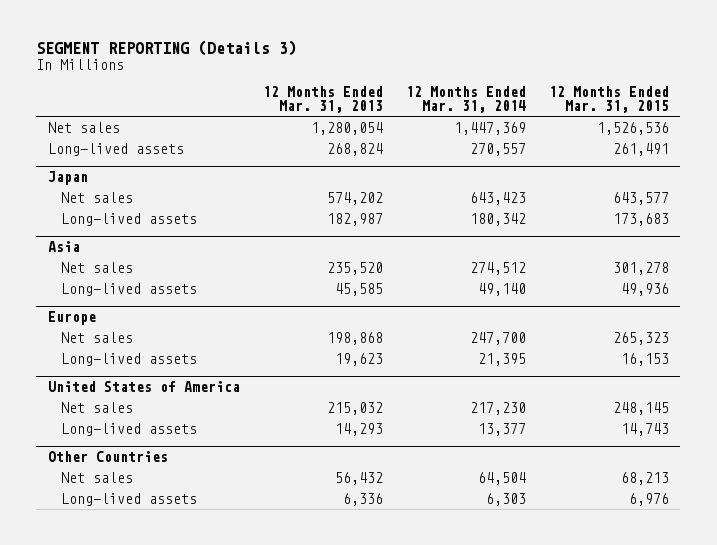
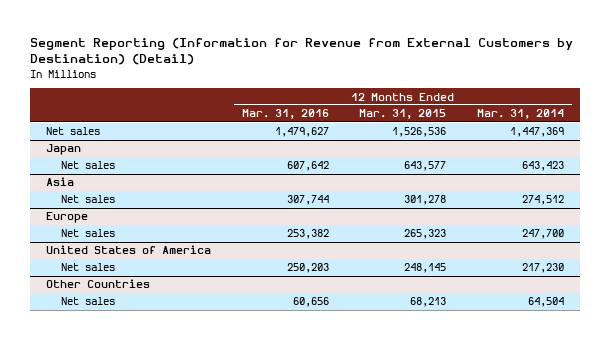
- SEGMENT REPORTING (Details 3)
+ Segment Reporting (Information for Revenue from External Customers by Destination) (Detail)
- | 12 Months Ended Mar. 31, 2013 | 12 Months Ended Mar. 31, 2014 | 12 Months Ended Mar. 31, 2015
+ | 12 Months Ended Mar. 31, 2016 | 12 Months Ended Mar. 31, 2015 | 12 Months Ended Mar. 31, 2014
- Long-lived assets | 268,824 | 270,557 | 261,491
@ Japan
- Long-lived assets | 182,987 | 180,342 | 173,683
@ Asia
- Long-lived assets | 45,585 | 49,140 | 49,936
@ Europe
- Long-lived assets | 19,623 | 21,395 | 16,153
@ United States of America
- Long-lived assets | 14,293 | 13,377 | 14,743
@ Other Countries
- Long-lived assets | 6,336 | 6,303 | 6,976

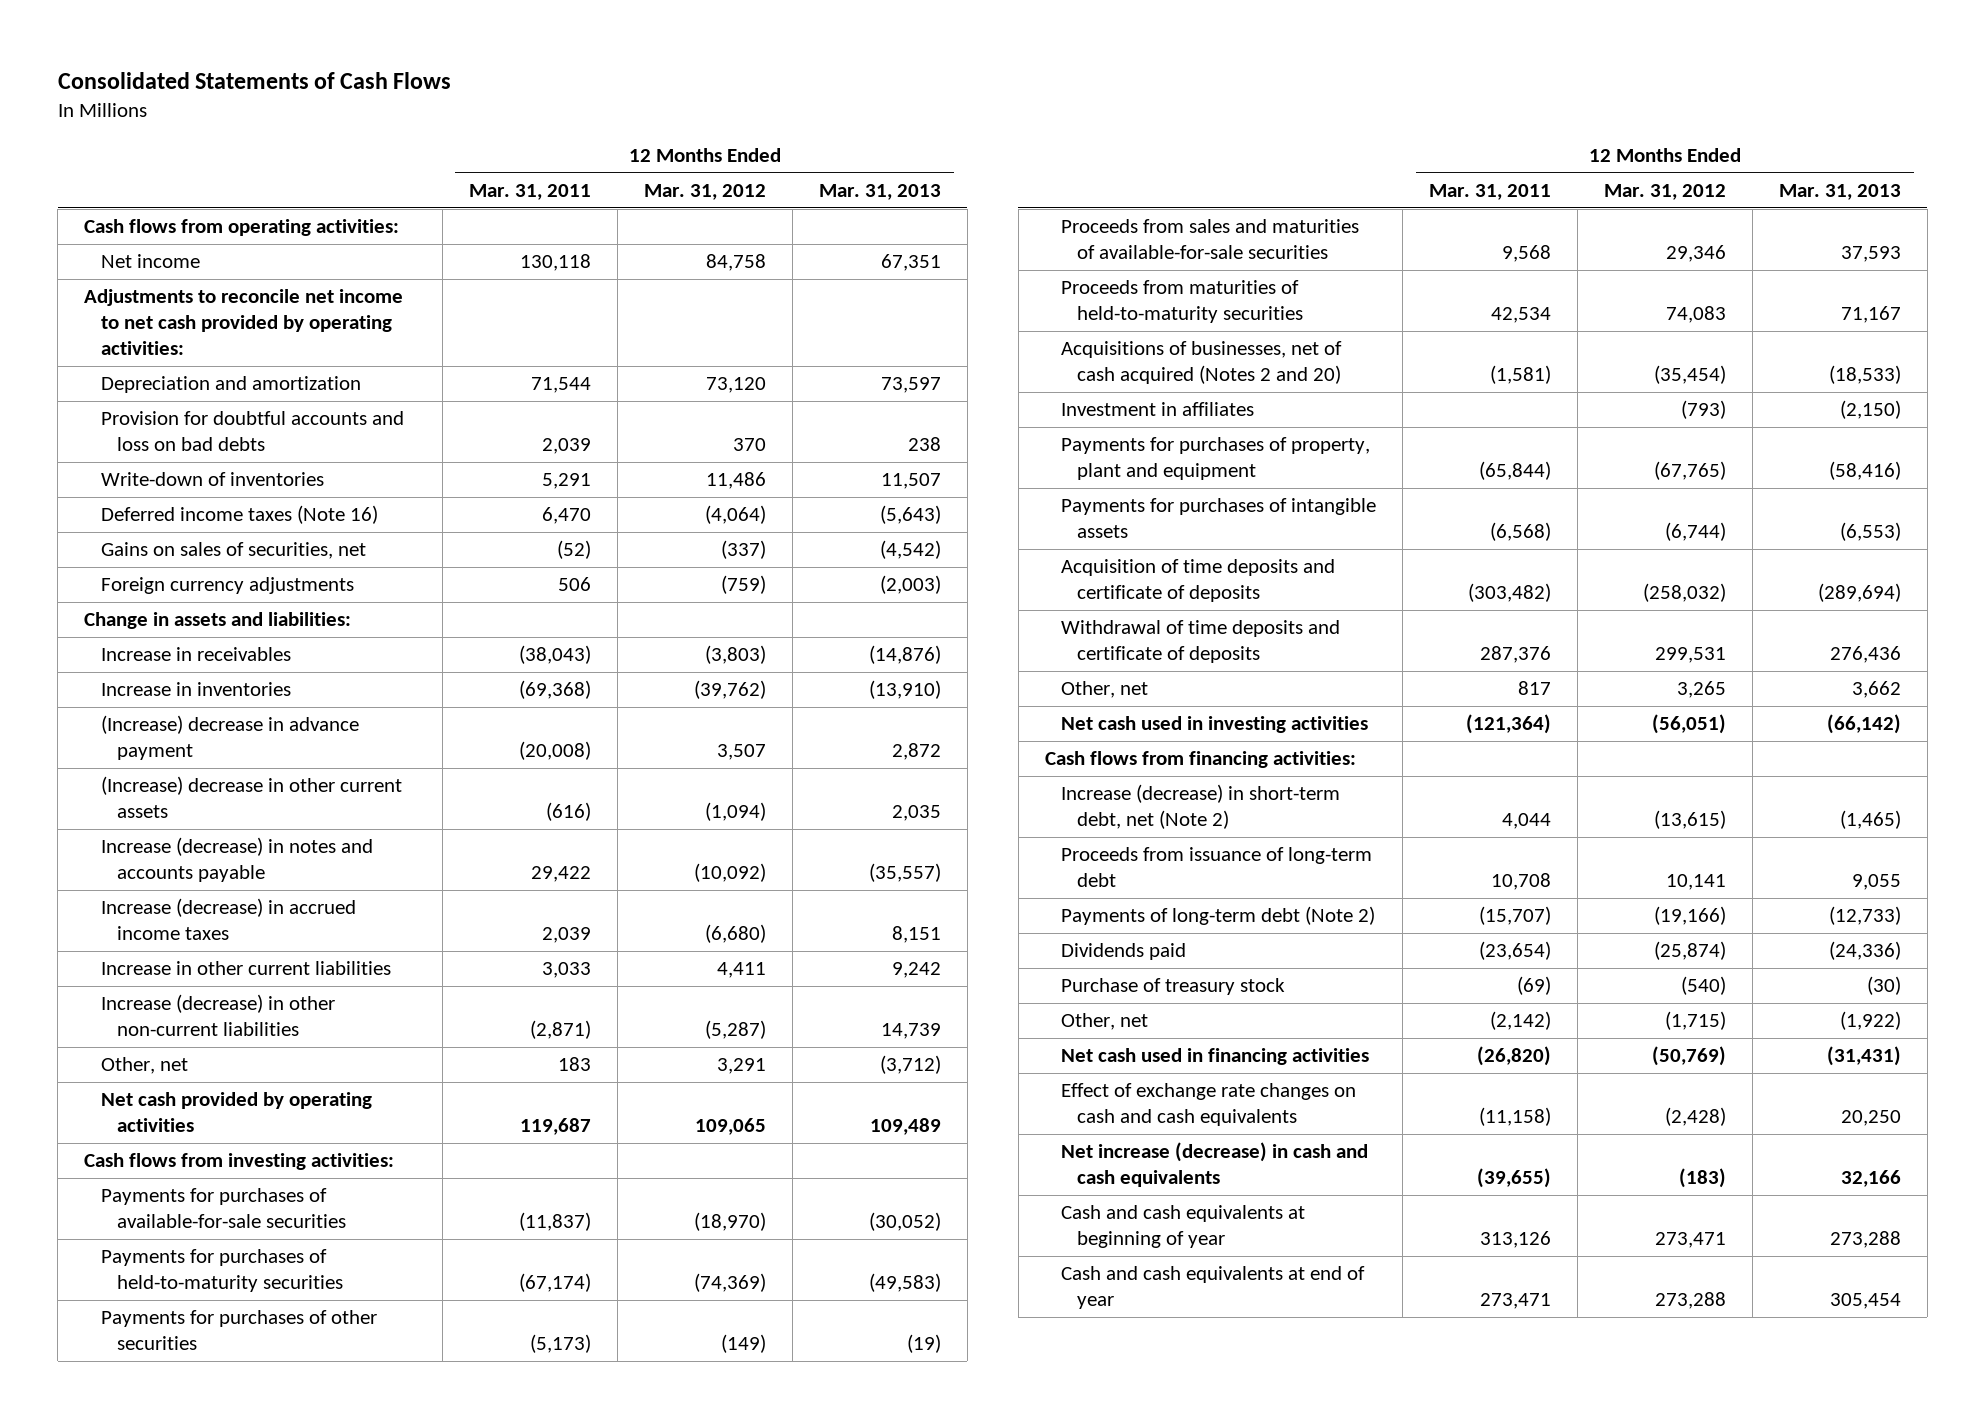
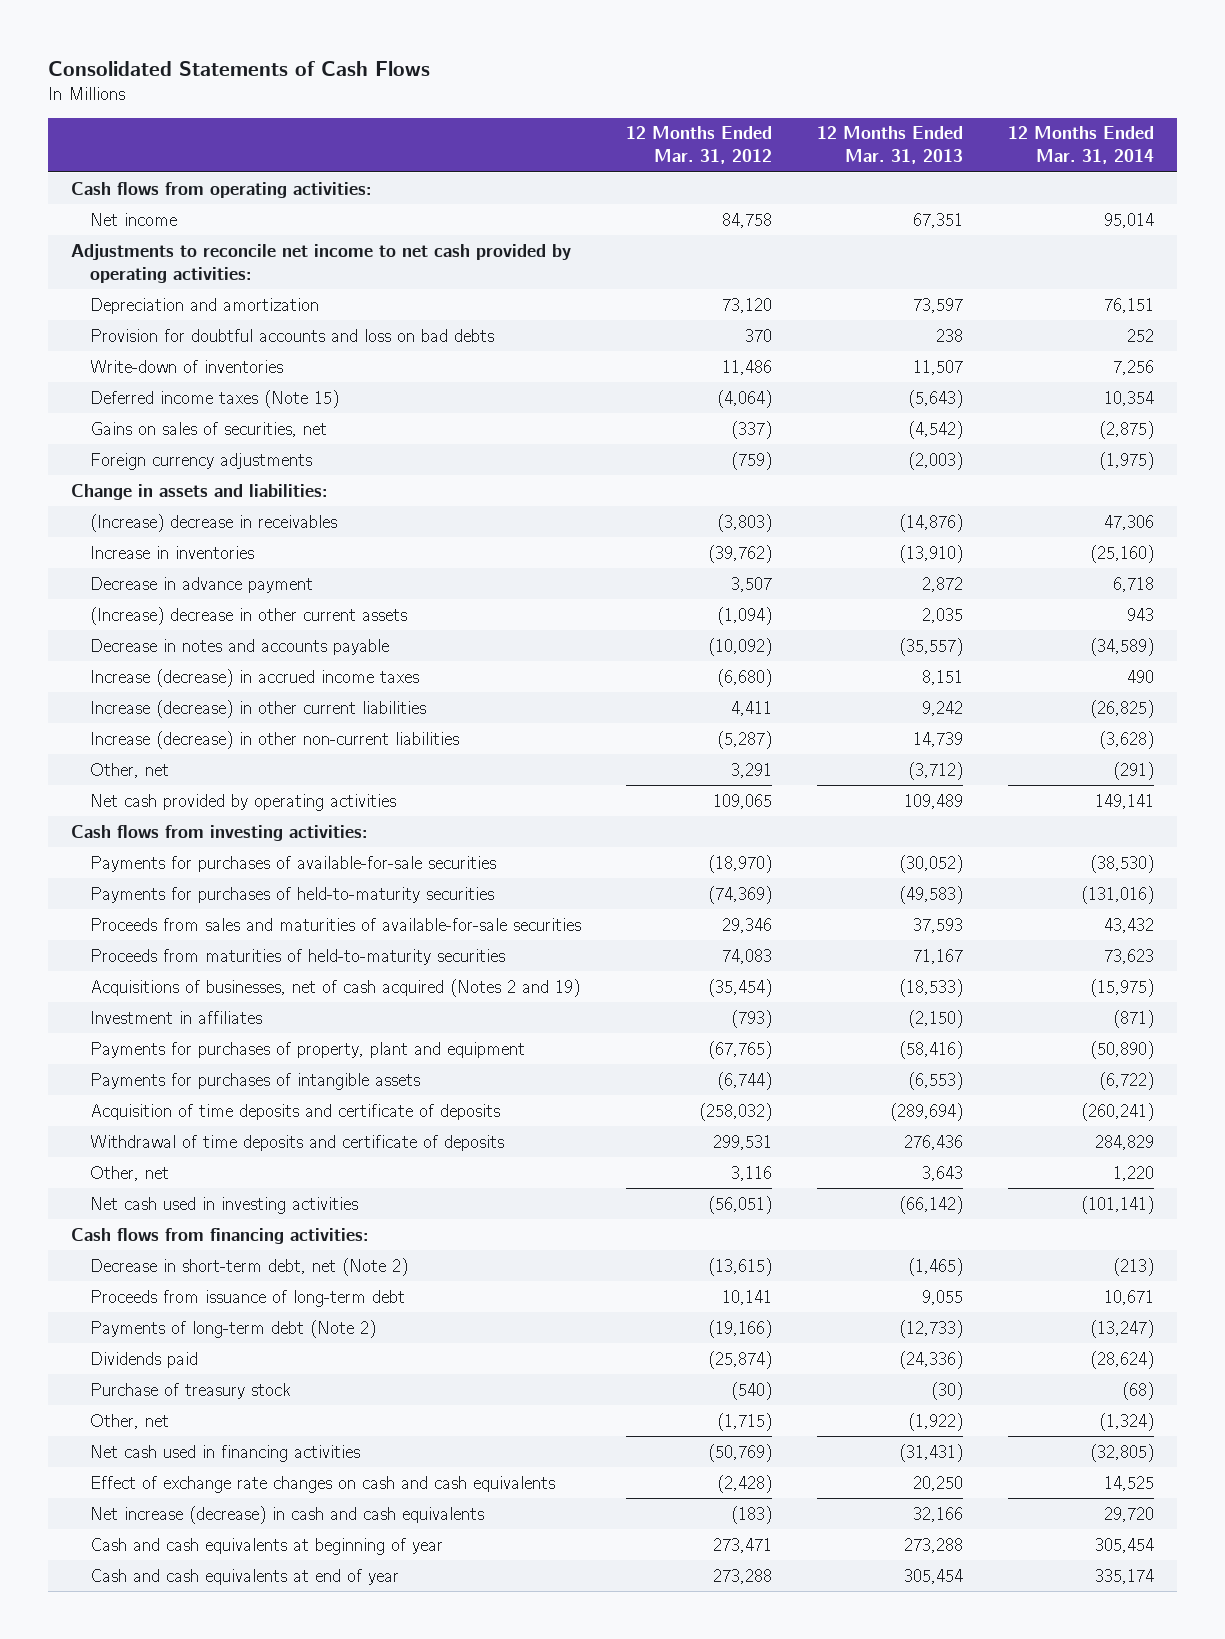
- | 12 Months Ended Mar. 31, 2011 | 12 Months Ended Mar. 31, 2012 | 12 Months Ended Mar. 31, 2013
+ | 12 Months Ended Mar. 31, 2012 | 12 Months Ended Mar. 31, 2013 | 12 Months Ended Mar. 31, 2014
- Deferred income taxes (Note 16) | 6,470 | (4,064) | (5,643)
+ Deferred income taxes (Note 15) | (4,064) | (5,643) | 10,354
- Increase in receivables | (38,043) | (3,803) | (14,876)
+ (Increase) decrease in receivables | (3,803) | (14,876) | 47,306
- (Increase) decrease in advance payment | (20,008) | 3,507 | 2,872
+ Decrease in advance payment | 3,507 | 2,872 | 6,718
- Increase (decrease) in notes and accounts payable | 29,422 | (10,092) | (35,557)
+ Decrease in notes and accounts payable | (10,092) | (35,557) | (34,589)
- Increase in other current liabilities | 3,033 | 4,411 | 9,242
+ Increase (decrease) in other current liabilities | 4,411 | 9,242 | (26,825)
- Payments for purchases of other securities | (5,173) | (149) | (19)
- Acquisitions of businesses, net of cash acquired (Notes 2 and 20) | (1,581) | (35,454) | (18,533)
+ Acquisitions of businesses, net of cash acquired (Notes 2 and 19) | (35,454) | (18,533) | (15,975)
- Other, net | 817 | 3,265 | 3,662
+ Other, net | 3,116 | 3,643 | 1,220
- Increase (decrease) in short-term debt, net (Note 2) | 4,044 | (13,615) | (1,465)
+ Decrease in short-term debt, net (Note 2) | (13,615) | (1,465) | (213)

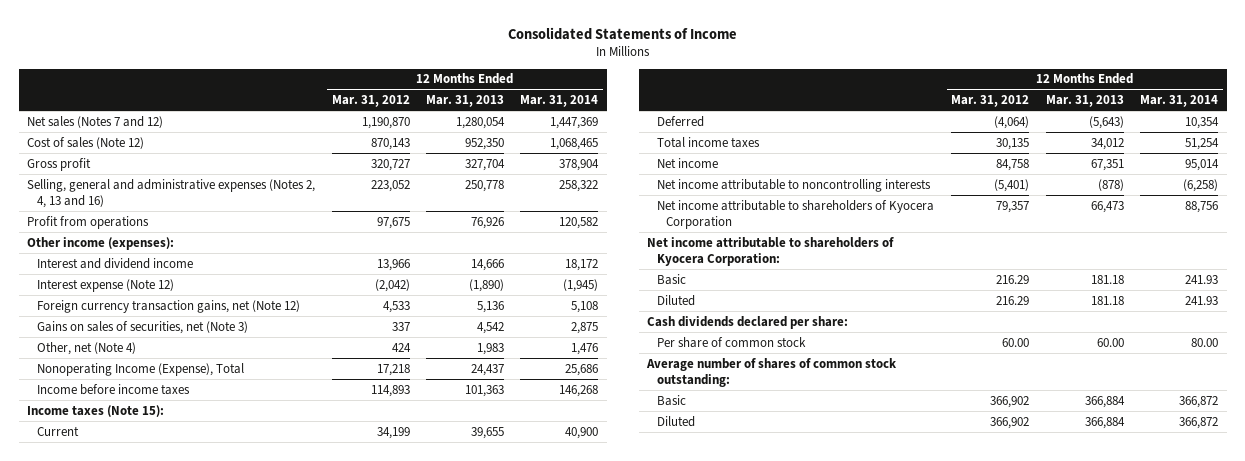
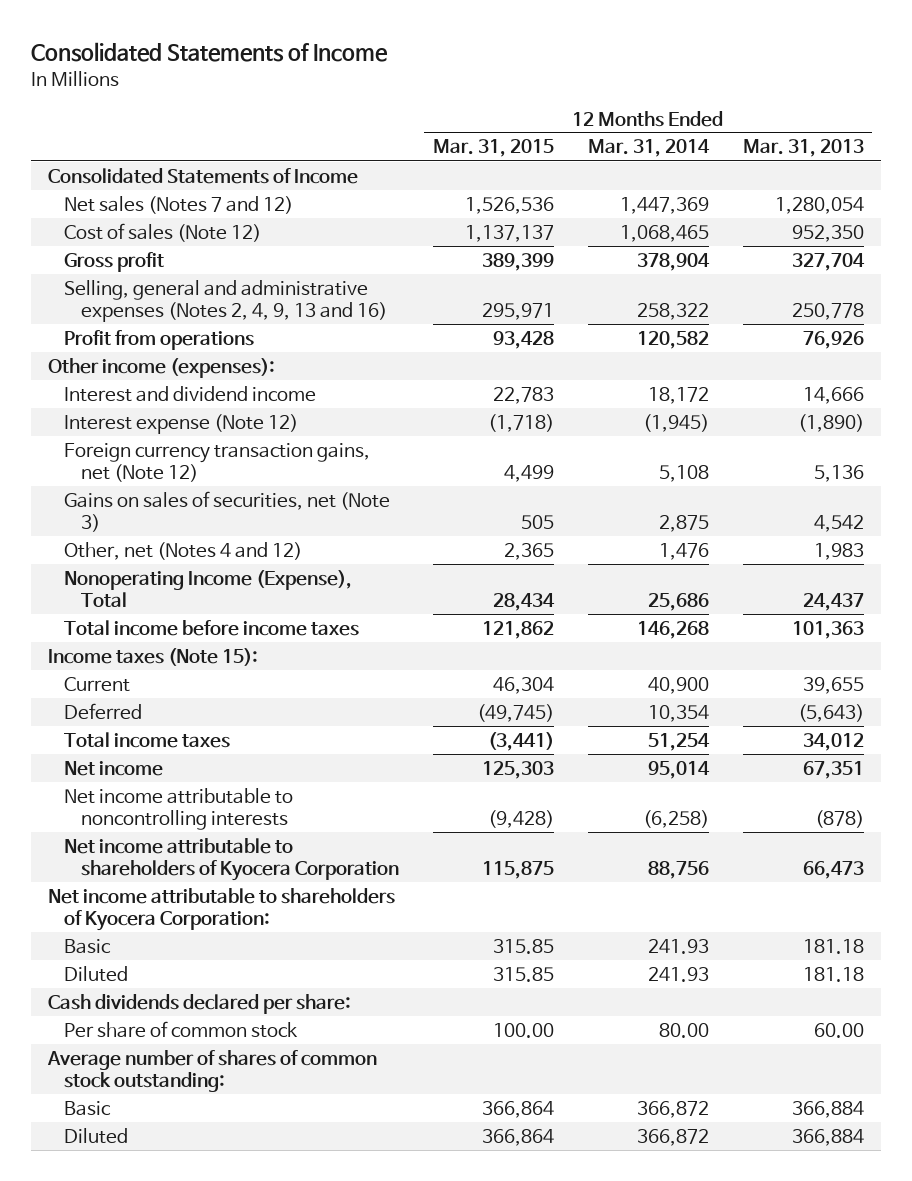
- | 12 Months Ended Mar. 31, 2012 | 12 Months Ended Mar. 31, 2013 | 12 Months Ended Mar. 31, 2014
+ | 12 Months Ended Mar. 31, 2015 | 12 Months Ended Mar. 31, 2014 | 12 Months Ended Mar. 31, 2013
+ Consolidated Statements of Income
- Selling, general and administrative expenses (Notes 2, 4, 13 and 16) | 223,052 | 250,778 | 258,322
+ Selling, general and administrative expenses (Notes 2, 4, 9, 13 and 16) | 295,971 | 258,322 | 250,778
- Other, net (Note 4) | 424 | 1,983 | 1,476
+ Other, net (Notes 4 and 12) | 2,365 | 1,476 | 1,983
- Income before income taxes | 114,893 | 101,363 | 146,268
+ Total income before income taxes | 121,862 | 146,268 | 101,363

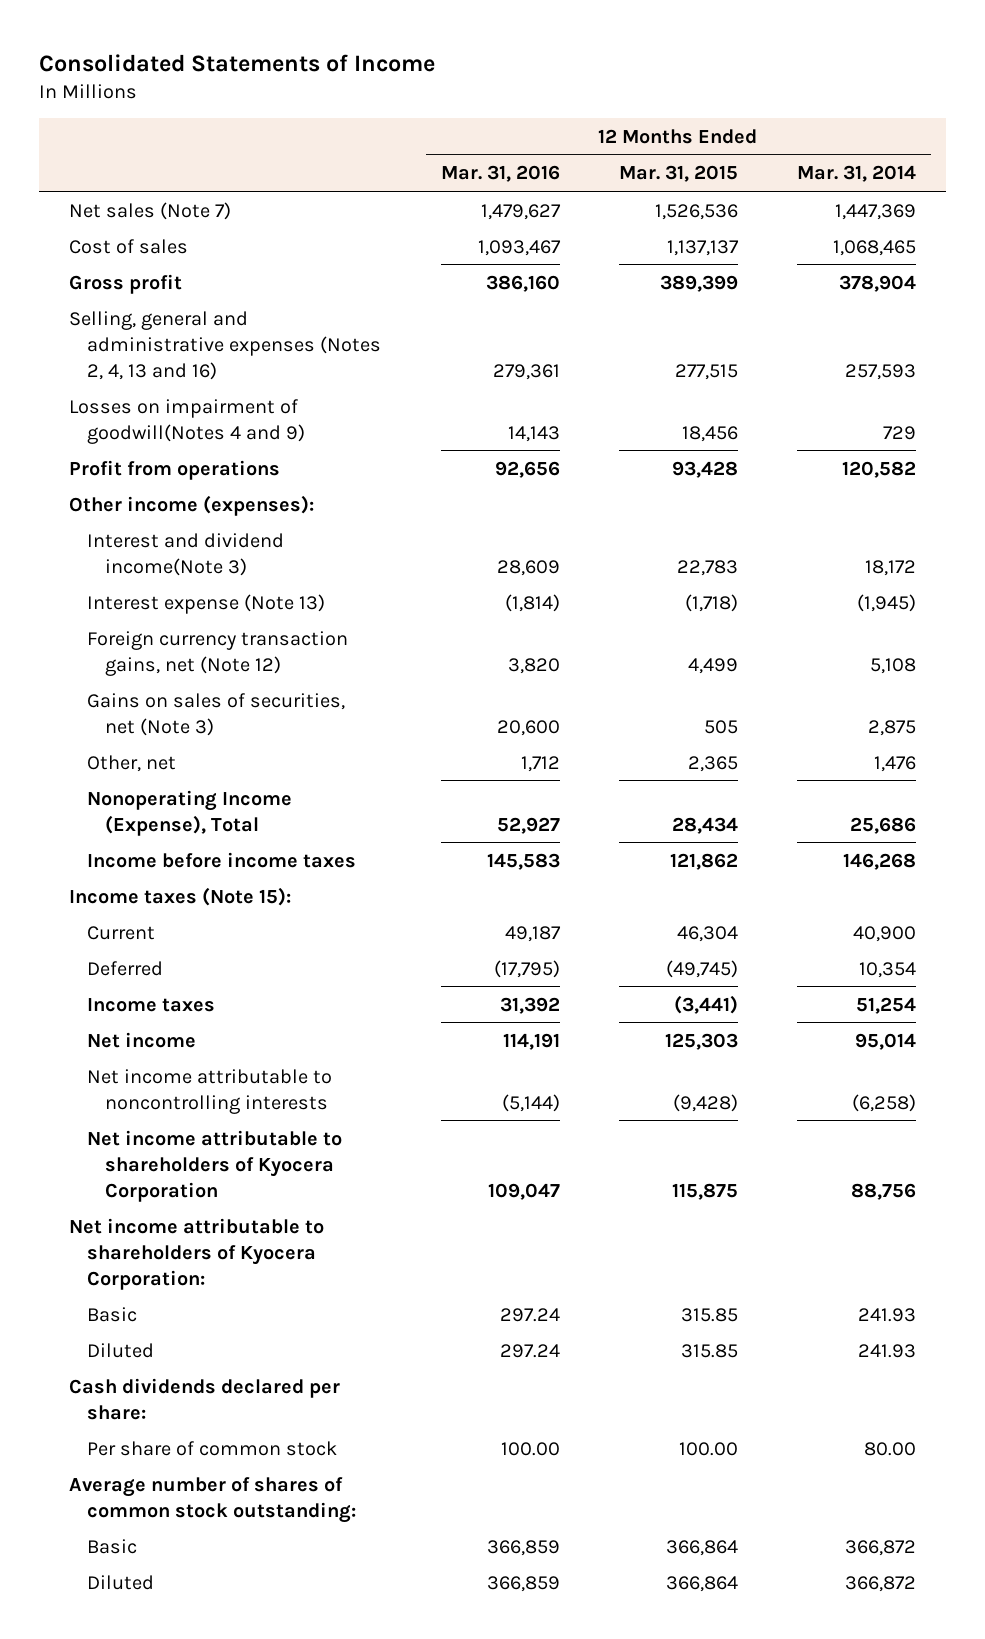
- | 12 Months Ended Mar. 31, 2015 | 12 Months Ended Mar. 31, 2014 | 12 Months Ended Mar. 31, 2013
+ | 12 Months Ended Mar. 31, 2016 | 12 Months Ended Mar. 31, 2015 | 12 Months Ended Mar. 31, 2014
- Consolidated Statements of Income
- Net sales (Notes 7 and 12) | 1,526,536 | 1,447,369 | 1,280,054
- Cost of sales (Note 12) | 1,137,137 | 1,068,465 | 952,350
+ Net sales (Note 7) | 1,479,627 | 1,526,536 | 1,447,369
+ Cost of sales | 1,093,467 | 1,137,137 | 1,068,465
- Selling, general and administrative expenses (Notes 2, 4, 9, 13 and 16) | 295,971 | 258,322 | 250,778
+ Selling, general and administrative expenses (Notes 2, 4, 13 and 16) | 279,361 | 277,515 | 257,593
+ Losses on impairment of goodwill(Notes 4 and 9) | 14,143 | 18,456 | 729
- Interest and dividend income | 22,783 | 18,172 | 14,666
- Interest expense (Note 12) | (1,718) | (1,945) | (1,890)
+ Interest and dividend income(Note 3) | 28,609 | 22,783 | 18,172
+ Interest expense (Note 13) | (1,814) | (1,718) | (1,945)
- Other, net (Notes 4 and 12) | 2,365 | 1,476 | 1,983
+ Other, net | 1,712 | 2,365 | 1,476
- Total income before income taxes | 121,862 | 146,268 | 101,363
+ Income before income taxes | 145,583 | 121,862 | 146,268
- Total income taxes | (3,441) | 51,254 | 34,012
+ Income taxes | 31,392 | (3,441) | 51,254

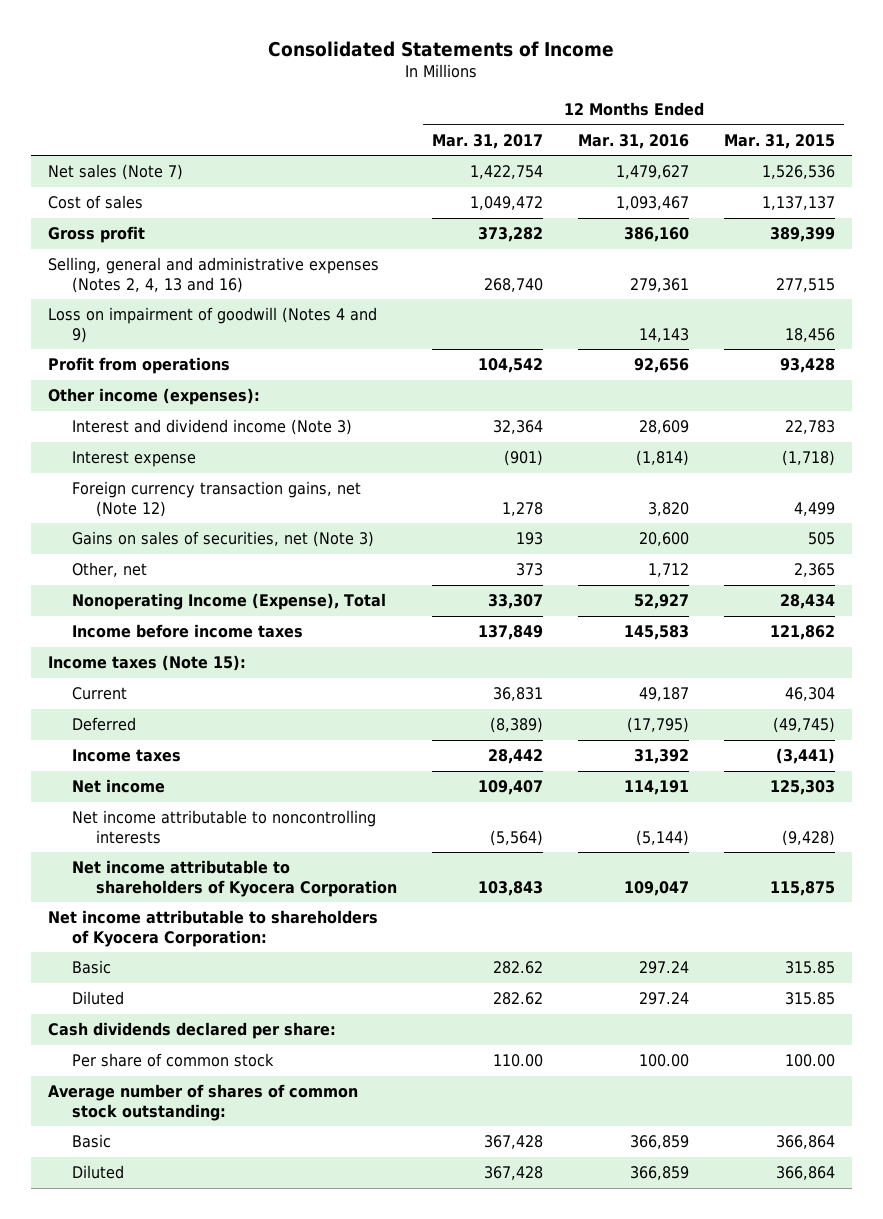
- | 12 Months Ended Mar. 31, 2016 | 12 Months Ended Mar. 31, 2015 | 12 Months Ended Mar. 31, 2014
+ | 12 Months Ended Mar. 31, 2017 | 12 Months Ended Mar. 31, 2016 | 12 Months Ended Mar. 31, 2015
- Losses on impairment of goodwill(Notes 4 and 9) | 14,143 | 18,456 | 729
+ Loss on impairment of goodwill (Notes 4 and 9) | | 14,143 | 18,456
- Interest and dividend income(Note 3) | 28,609 | 22,783 | 18,172
- Interest expense (Note 13) | (1,814) | (1,718) | (1,945)
+ Interest and dividend income (Note 3) | 32,364 | 28,609 | 22,783
+ Interest expense | (901) | (1,814) | (1,718)

